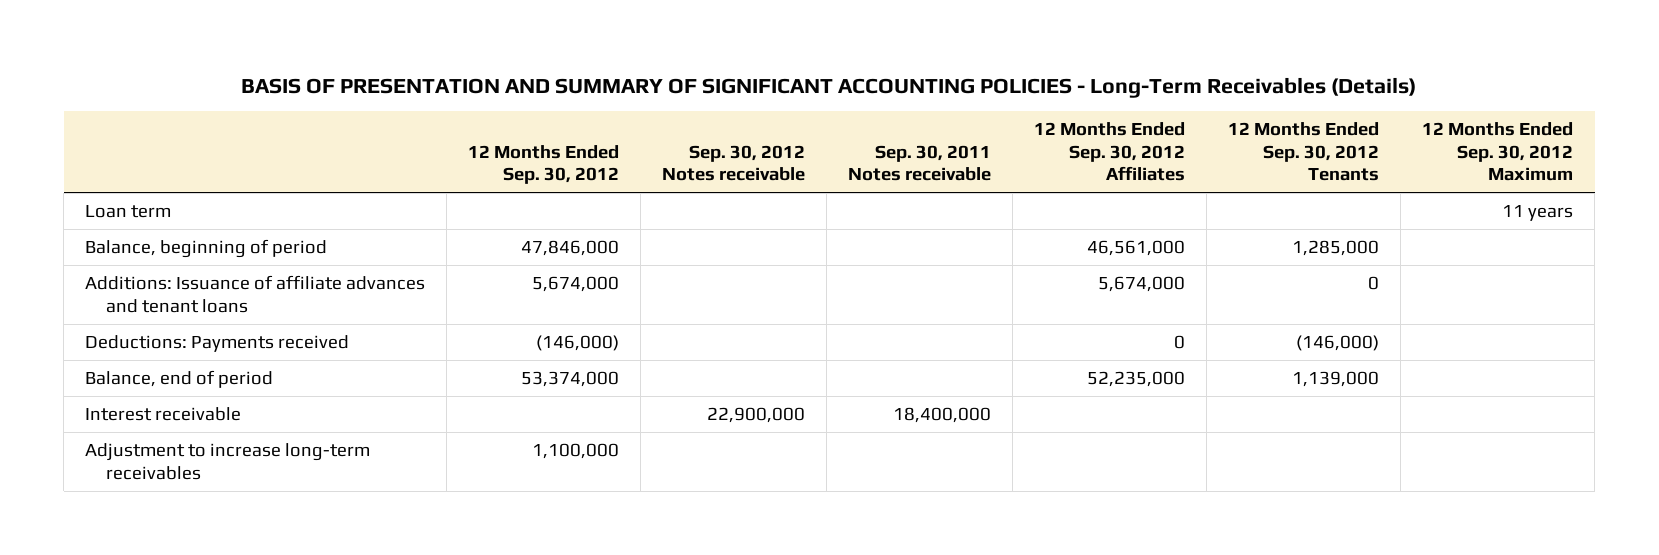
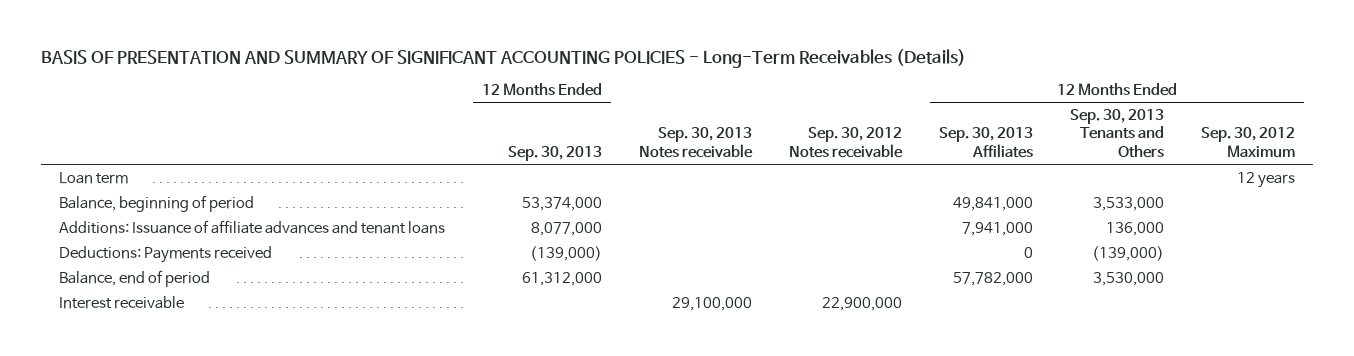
- | 12 Months Ended Sep. 30, 2012 | Sep. 30, 2012 Notes receivable | Sep. 30, 2011 Notes receivable | 12 Months Ended Sep. 30, 2012 Affiliates | 12 Months Ended Sep. 30, 2012 Tenants | 12 Months Ended Sep. 30, 2012 Maximum
+ | 12 Months Ended Sep. 30, 2013 | Sep. 30, 2013 Notes receivable | Sep. 30, 2012 Notes receivable | 12 Months Ended Sep. 30, 2013 Affiliates | 12 Months Ended Sep. 30, 2013 Tenants and Others | 12 Months Ended Sep. 30, 2012 Maximum
- Loan term | | | | | | 11 years
+ Loan term | | | | | | 12 years
- Adjustment to increase long-term receivables | 1,100,000 | | | | |

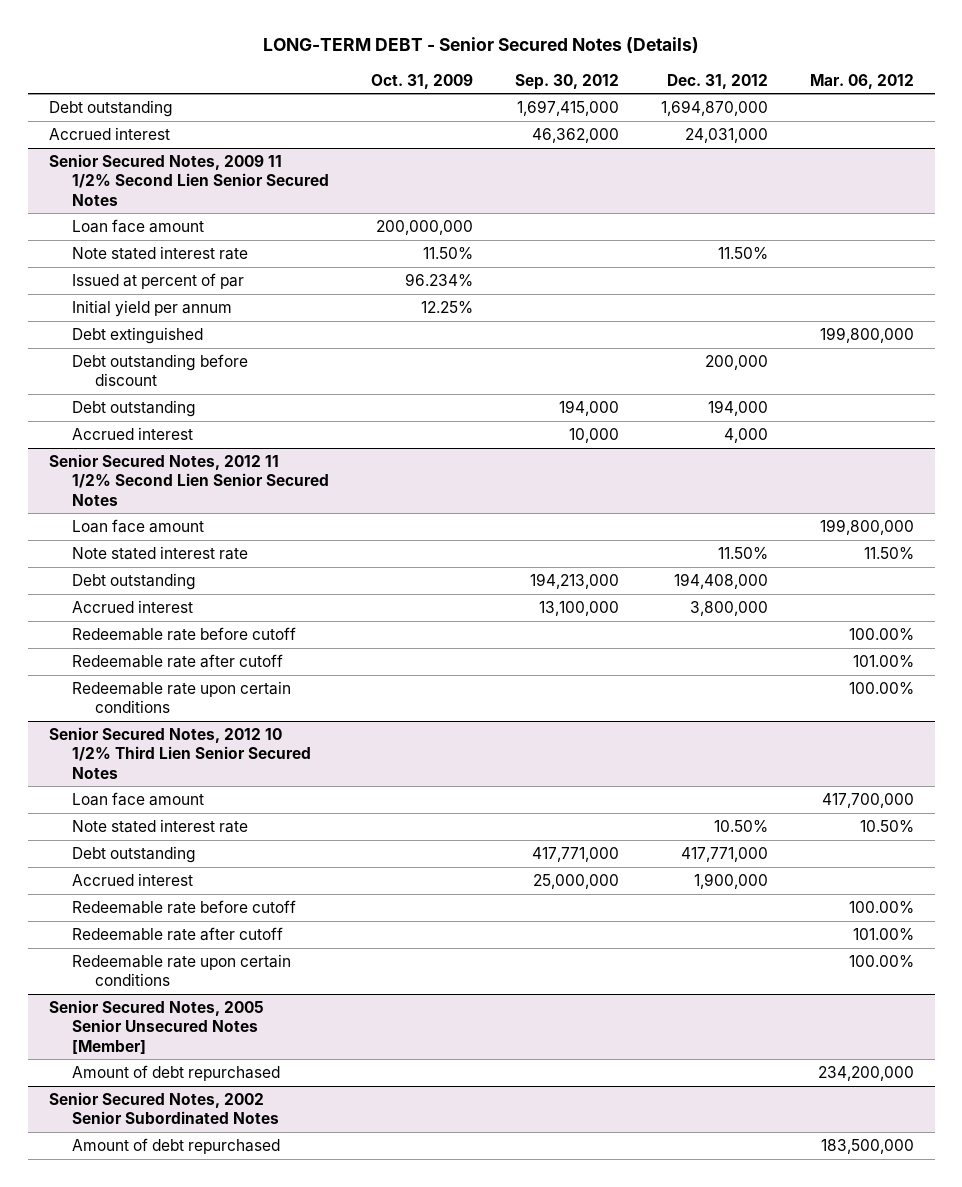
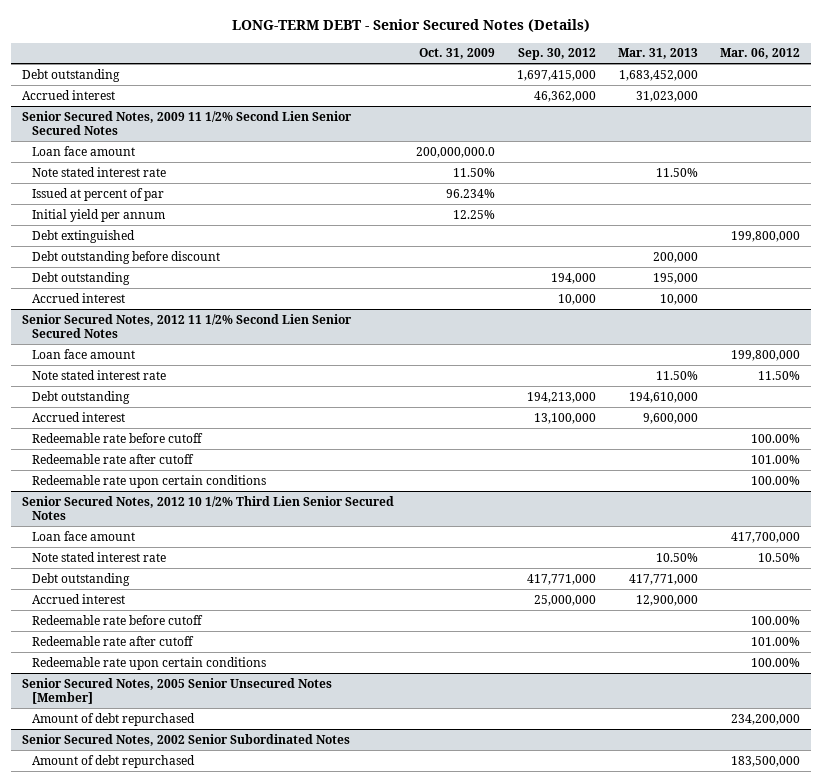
- | Oct. 31, 2009 | Sep. 30, 2012 | Dec. 31, 2012 | Mar. 06, 2012
+ | Oct. 31, 2009 | Sep. 30, 2012 | Mar. 31, 2013 | Mar. 06, 2012
@ Senior Secured Notes, 2009 11 1/2% Second Lien Senior Secured Notes
- Loan face amount | 200,000,000 | | |
+ Loan face amount | 200,000,000.0 | | |

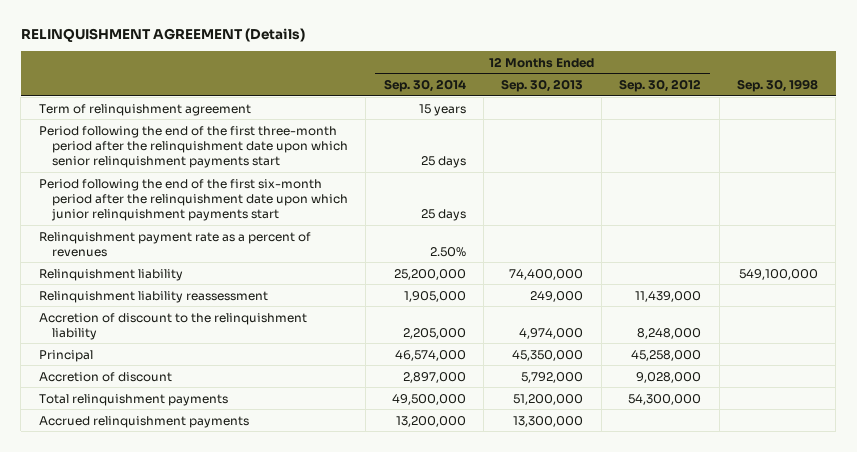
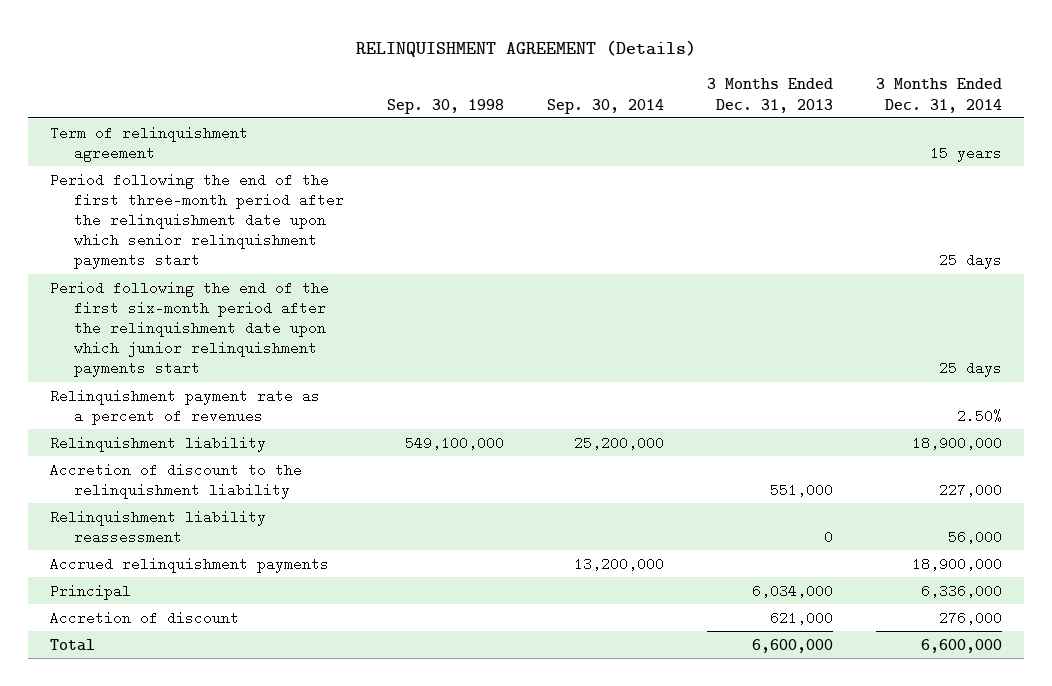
- | 12 Months Ended Sep. 30, 2014 | 12 Months Ended Sep. 30, 2013 | 12 Months Ended Sep. 30, 2012 | Sep. 30, 1998
+ | Sep. 30, 1998 | Sep. 30, 2014 | 3 Months Ended Dec. 31, 2013 | 3 Months Ended Dec. 31, 2014
moved down: Relinquishment liability reassessment | | | 0 | 56,000
moved up: Accrued relinquishment payments | | 13,200,000 | | 18,900,000
- Total relinquishment payments | 49,500,000 | 51,200,000 | 54,300,000 |
+ Total | | | 6,600,000 | 6,600,000

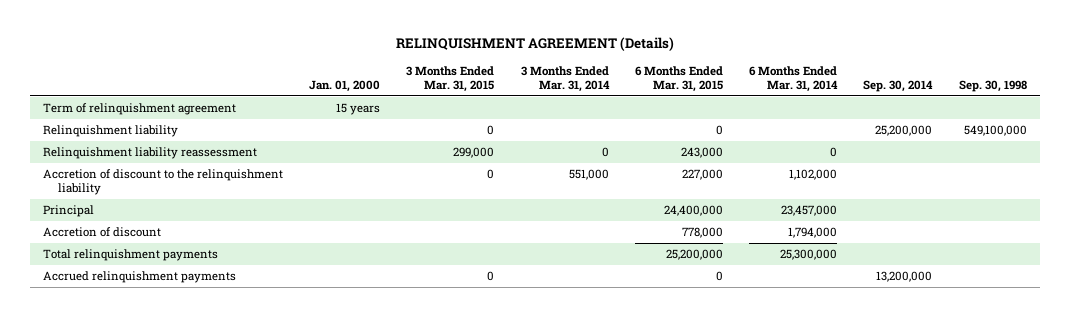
- | Sep. 30, 1998 | Sep. 30, 2014 | 3 Months Ended Dec. 31, 2013 | 3 Months Ended Dec. 31, 2014
+ | Jan. 01, 2000 | 3 Months Ended Mar. 31, 2015 | 3 Months Ended Mar. 31, 2014 | 6 Months Ended Mar. 31, 2015 | 6 Months Ended Mar. 31, 2014 | Sep. 30, 2014 | Sep. 30, 1998
- Period following the end of the first three-month period after the relinquishment date upon which senior relinquishment payments start | | | | 25 days
- Period following the end of the first six-month period after the relinquishment date upon which junior relinquishment payments start | | | | 25 days
- Relinquishment payment rate as a percent of revenues | | | | 2.50%
moved down: Accretion of discount to the relinquishment liability | | 0 | 551,000 | 227,000 | 1,102,000 | |
- Total | | | 6,600,000 | 6,600,000
+ Total relinquishment payments | | | | 25,200,000 | 25,300,000 | |
moved down: Accrued relinquishment payments | | 0 | | 0 | | 13,200,000 |

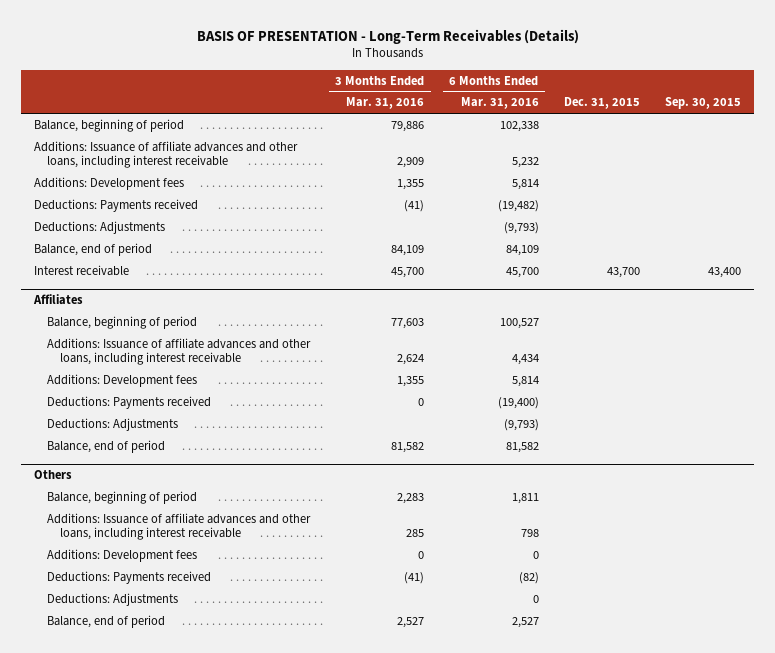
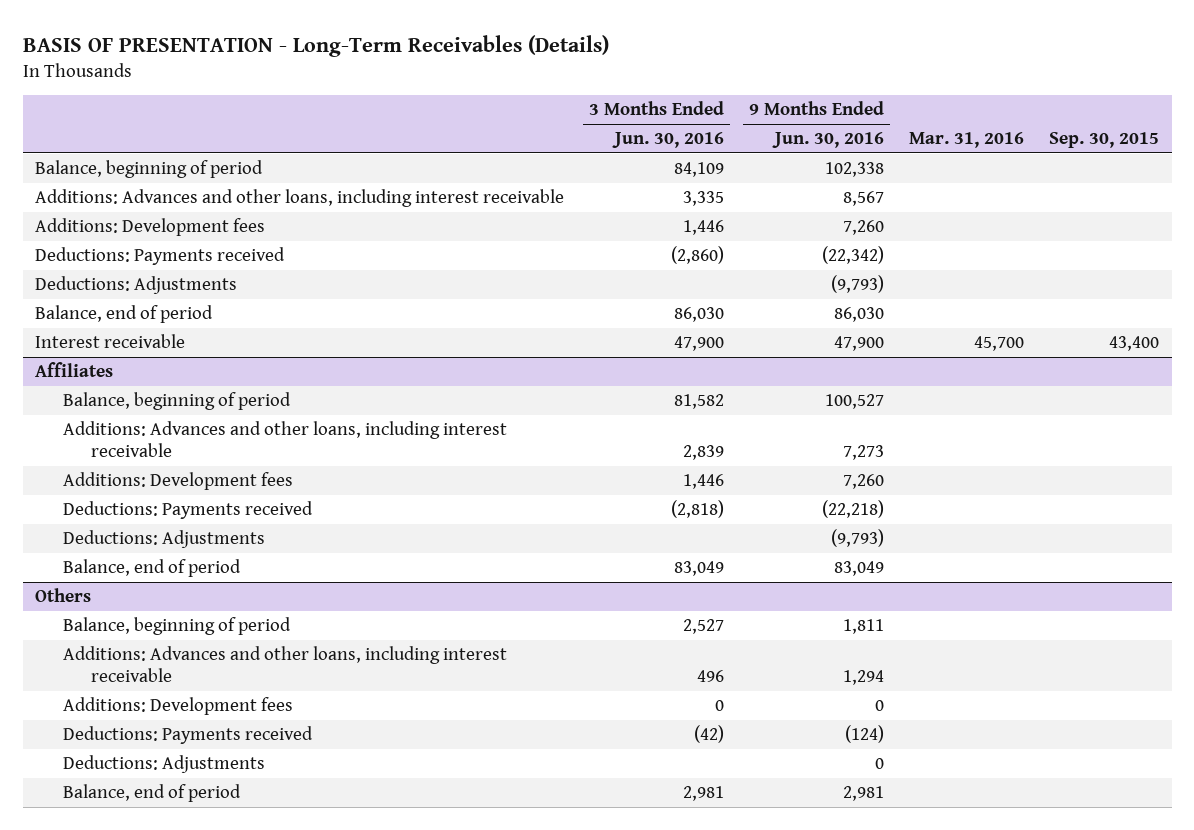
- | 3 Months Ended Mar. 31, 2016 | 6 Months Ended Mar. 31, 2016 | Dec. 31, 2015 | Sep. 30, 2015
+ | 3 Months Ended Jun. 30, 2016 | 9 Months Ended Jun. 30, 2016 | Mar. 31, 2016 | Sep. 30, 2015
- Additions: Issuance of affiliate advances and other loans, including interest receivable | 2,909 | 5,232 | |
+ Additions: Advances and other loans, including interest receivable | 3,335 | 8,567 | |
@ Affiliates
- Additions: Issuance of affiliate advances and other loans, including interest receivable | 2,624 | 4,434 | |
+ Additions: Advances and other loans, including interest receivable | 2,839 | 7,273 | |
@ Others
- Additions: Issuance of affiliate advances and other loans, including interest receivable | 285 | 798 | |
+ Additions: Advances and other loans, including interest receivable | 496 | 1,294 | |

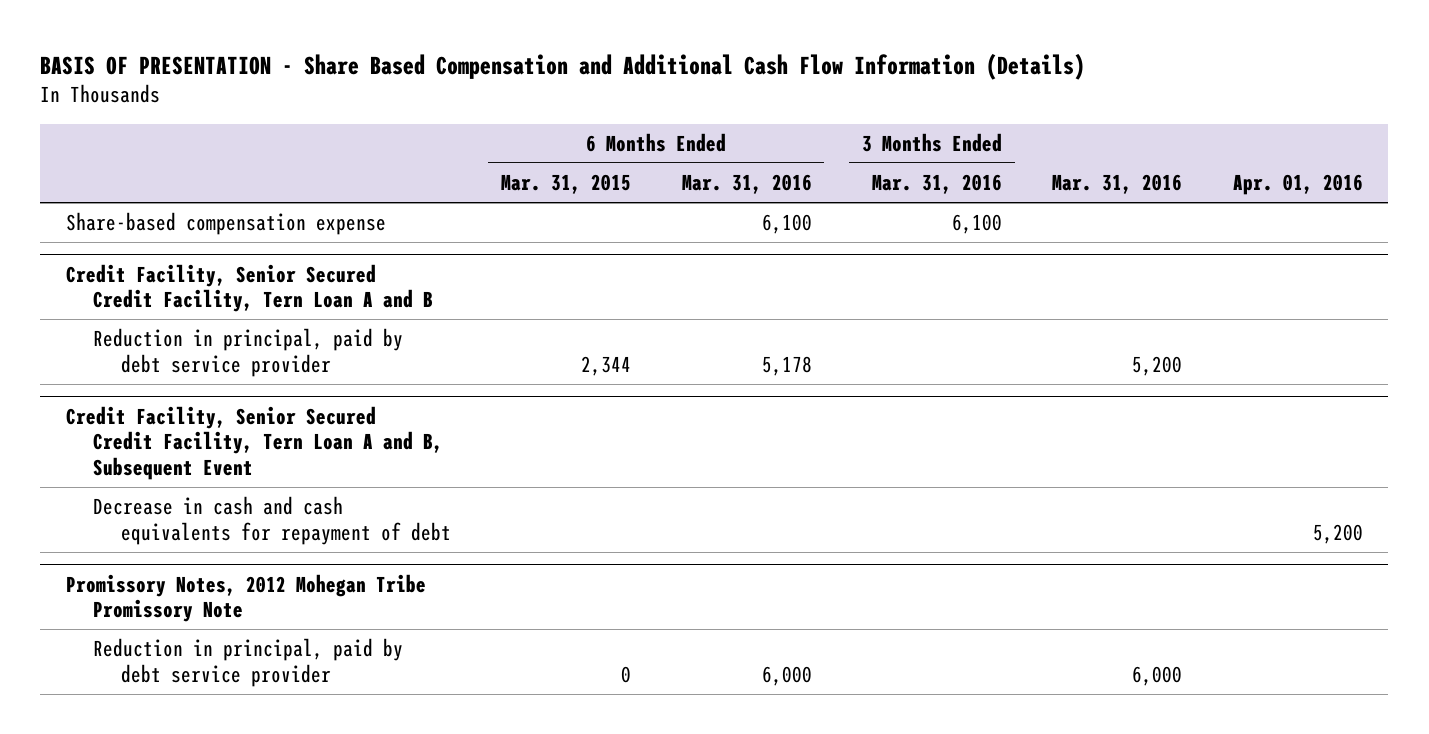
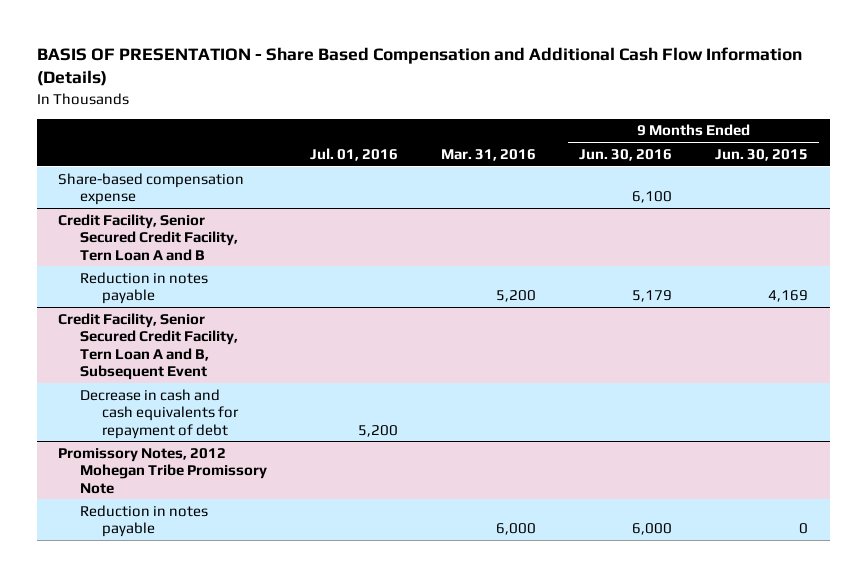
- | 6 Months Ended Mar. 31, 2015 | 6 Months Ended Mar. 31, 2016 | 3 Months Ended Mar. 31, 2016 | Mar. 31, 2016 | Apr. 01, 2016
+ | Jul. 01, 2016 | Mar. 31, 2016 | 9 Months Ended Jun. 30, 2016 | 9 Months Ended Jun. 30, 2015
@ Credit Facility, Senior Secured Credit Facility, Tern Loan A and B
- Reduction in principal, paid by debt service provider | 2,344 | 5,178 | | 5,200 |
+ Reduction in notes payable | | 5,200 | 5,179 | 4,169
@ Promissory Notes, 2012 Mohegan Tribe Promissory Note
- Reduction in principal, paid by debt service provider | 0 | 6,000 | | 6,000 |
+ Reduction in notes payable | | 6,000 | 6,000 | 0

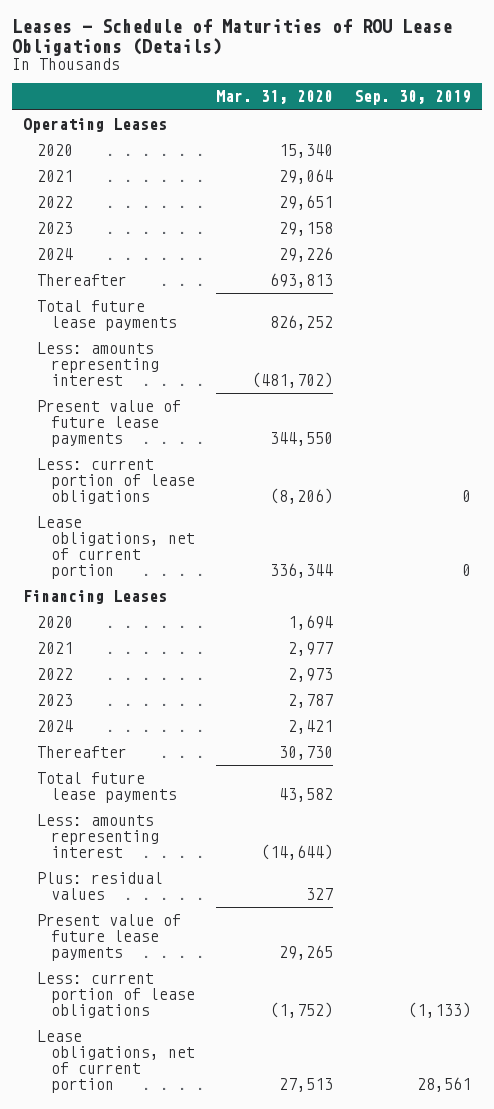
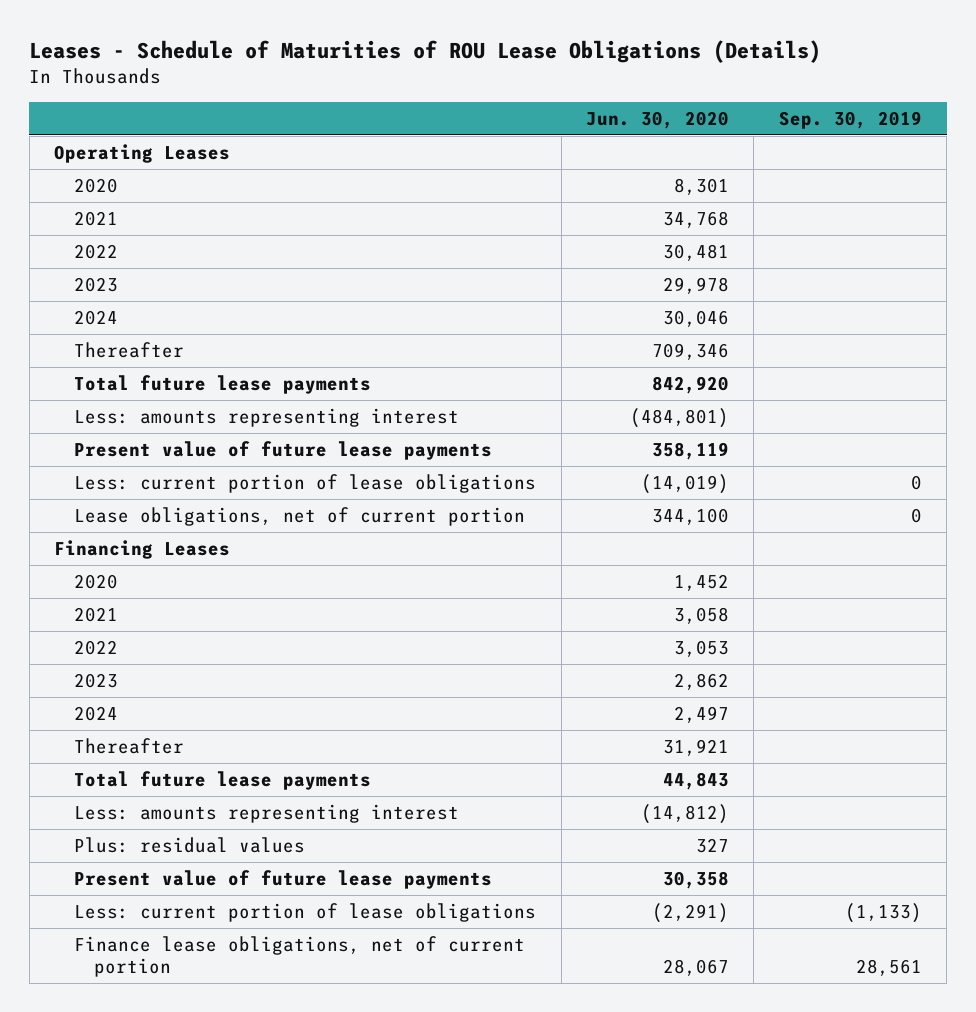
- | Mar. 31, 2020 | Sep. 30, 2019
+ | Jun. 30, 2020 | Sep. 30, 2019
- Lease obligations, net of current portion | 27,513 | 28,561
+ Finance lease obligations, net of current portion | 28,067 | 28,561

